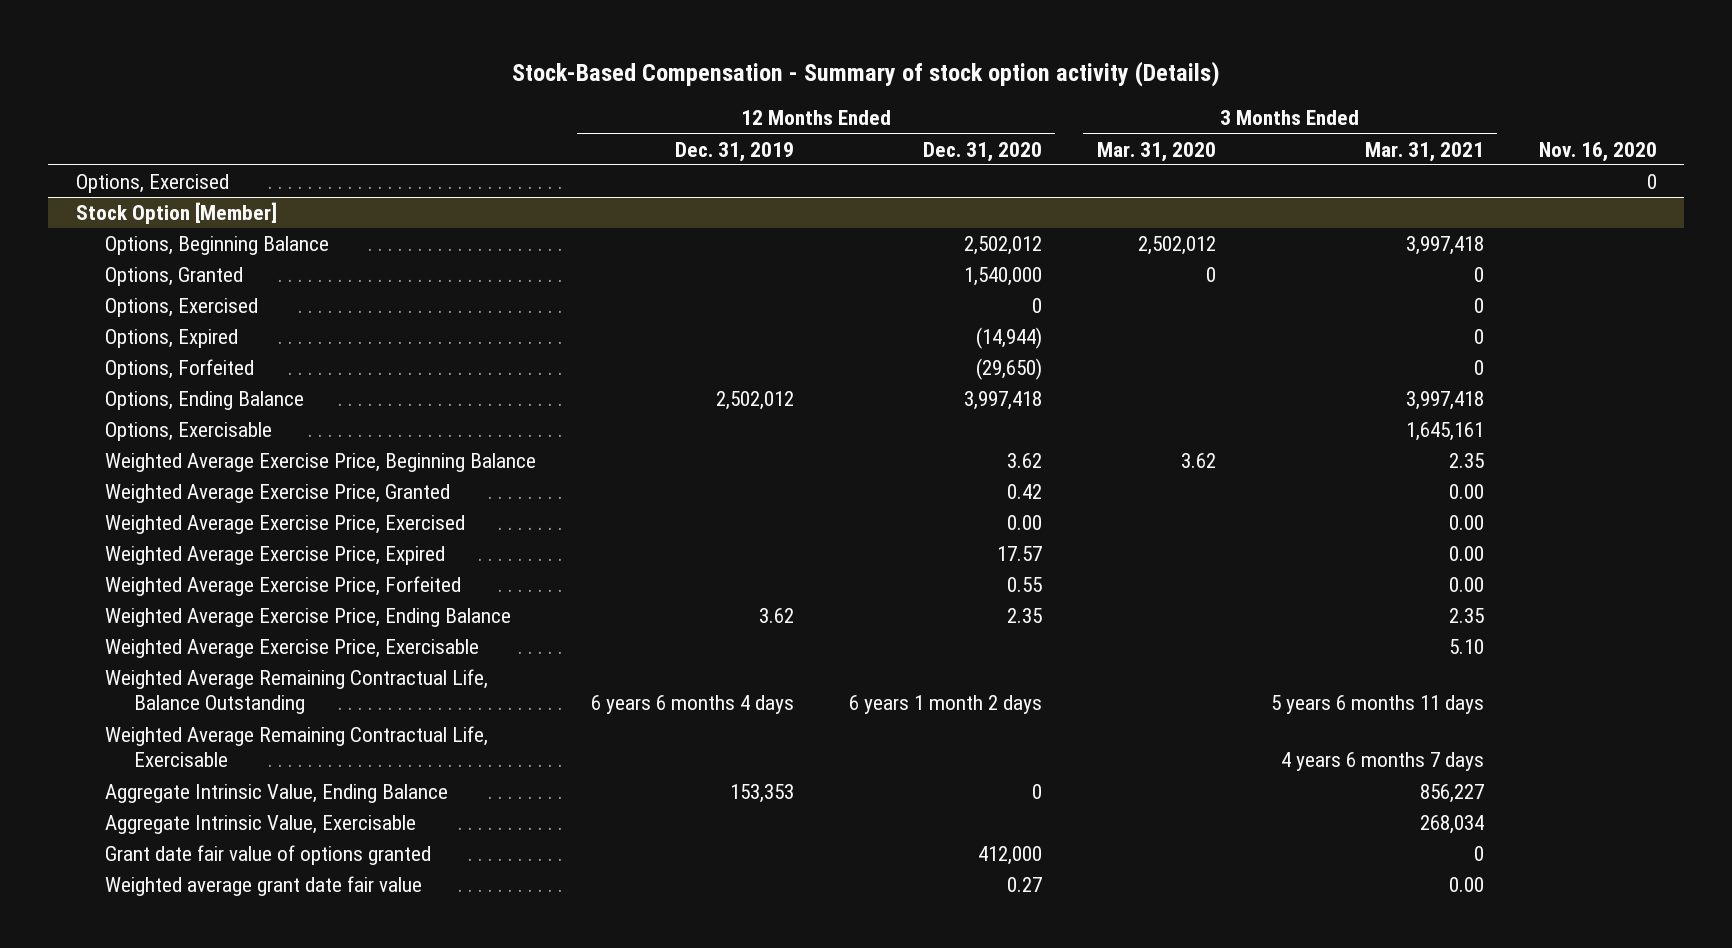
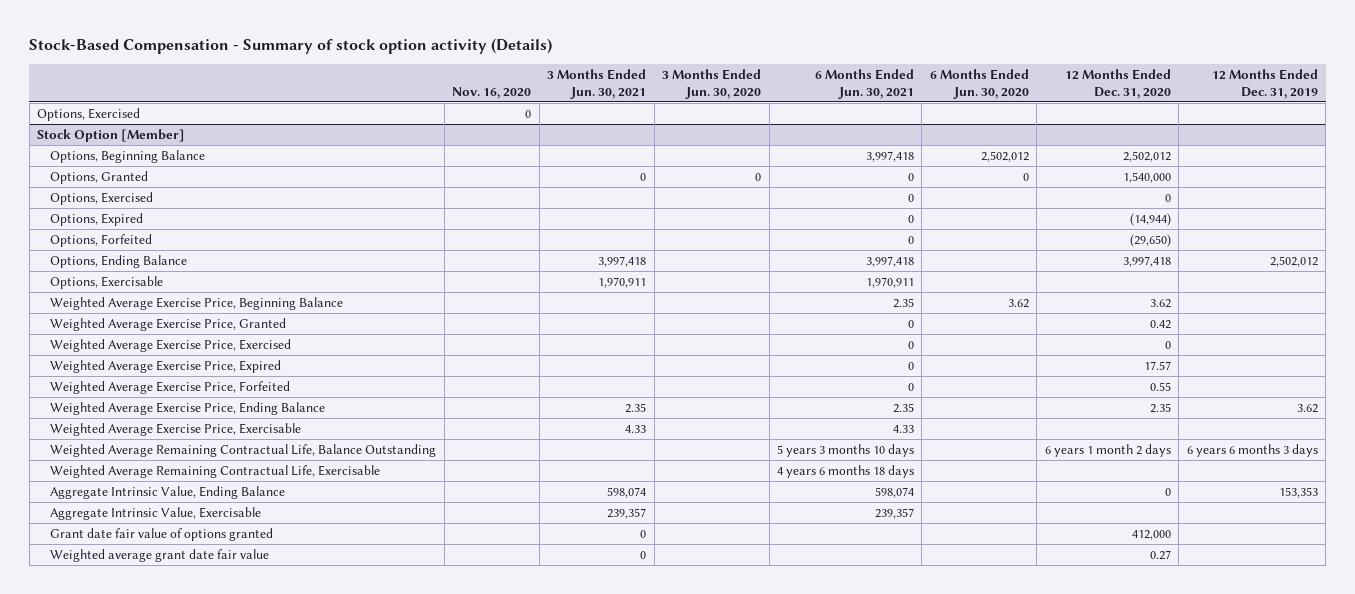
- | 12 Months Ended Dec. 31, 2019 | 12 Months Ended Dec. 31, 2020 | 3 Months Ended Mar. 31, 2020 | 3 Months Ended Mar. 31, 2021 | Nov. 16, 2020
+ | Nov. 16, 2020 | 3 Months Ended Jun. 30, 2021 | 3 Months Ended Jun. 30, 2020 | 6 Months Ended Jun. 30, 2021 | 6 Months Ended Jun. 30, 2020 | 12 Months Ended Dec. 31, 2020 | 12 Months Ended Dec. 31, 2019
@ Stock Option [Member]
- Weighted Average Exercise Price, Exercised | | 0.00 | | 0.00 |
+ Weighted Average Exercise Price, Exercised | | | | 0 | | 0 |
- Weighted Average Remaining Contractual Life, Balance Outstanding | 6 years 6 months 4 days | 6 years 1 month 2 days | | 5 years 6 months 11 days |
+ Weighted Average Remaining Contractual Life, Balance Outstanding | | | | 5 years 3 months 10 days | | 6 years 1 month 2 days | 6 years 6 months 3 days

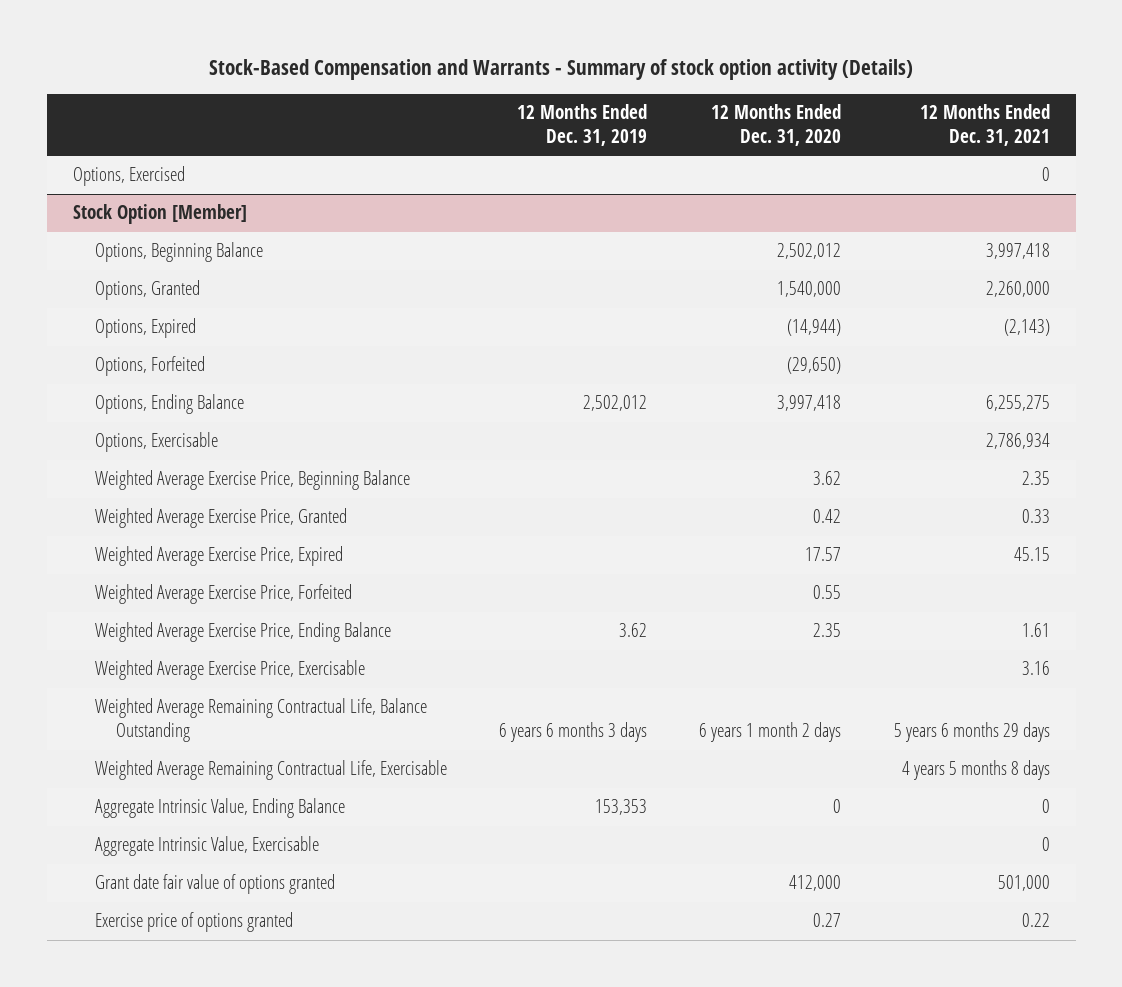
- Stock-Based Compensation - Summary of stock option activity (Details)
+ Stock-Based Compensation and Warrants - Summary of stock option activity (Details)
- | Nov. 16, 2020 | 3 Months Ended Jun. 30, 2021 | 3 Months Ended Jun. 30, 2020 | 6 Months Ended Jun. 30, 2021 | 6 Months Ended Jun. 30, 2020 | 12 Months Ended Dec. 31, 2020 | 12 Months Ended Dec. 31, 2019
+ | 12 Months Ended Dec. 31, 2019 | 12 Months Ended Dec. 31, 2020 | 12 Months Ended Dec. 31, 2021
@ Stock Option [Member]
- Options, Exercised | | | | 0 | | 0 |
- Weighted Average Exercise Price, Exercised | | | | 0 | | 0 |
- Weighted average grant date fair value | | 0 | | | | 0.27 |
+ Exercise price of options granted | | 0.27 | 0.22

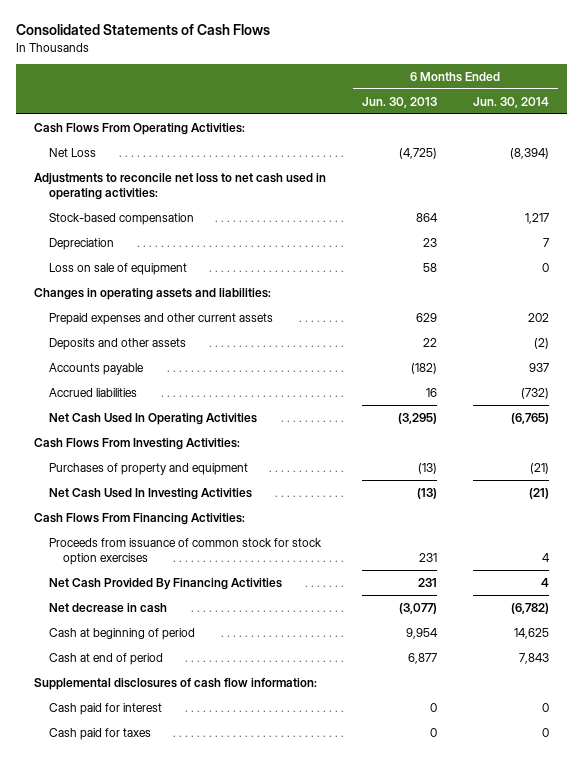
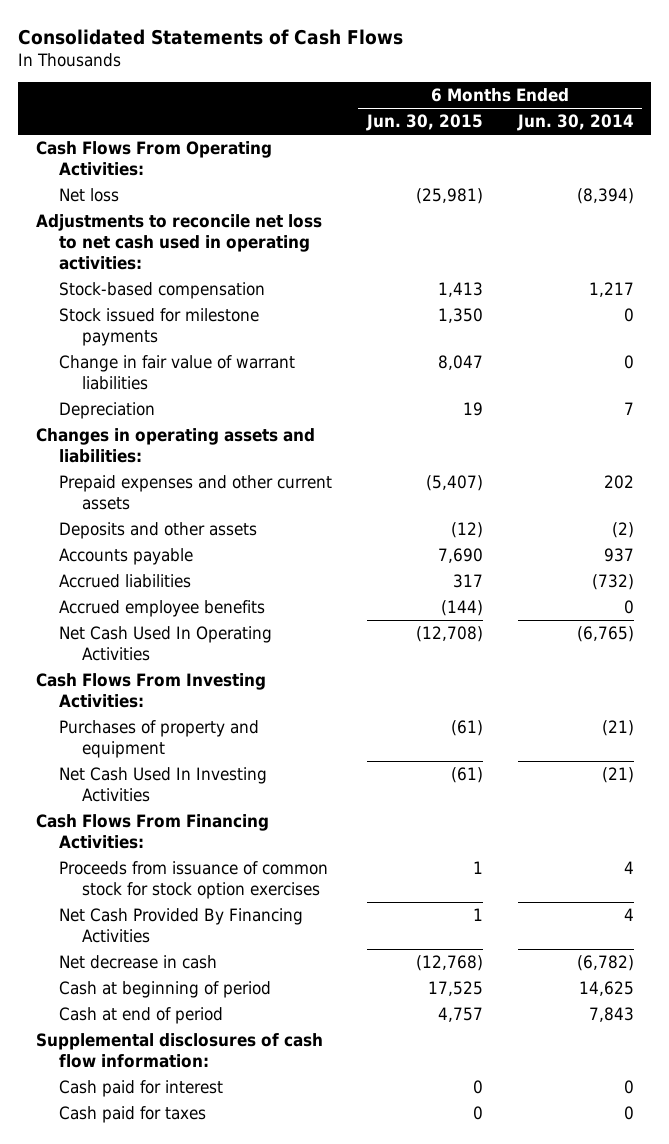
- | 6 Months Ended Jun. 30, 2013 | 6 Months Ended Jun. 30, 2014
+ | 6 Months Ended Jun. 30, 2015 | 6 Months Ended Jun. 30, 2014
- Net Loss | (4,725) | (8,394)
+ Net loss | (25,981) | (8,394)
+ Stock issued for milestone payments | 1,350 | 0
+ Change in fair value of warrant liabilities | 8,047 | 0
- Loss on sale of equipment | 58 | 0
+ Accrued employee benefits | (144) | 0

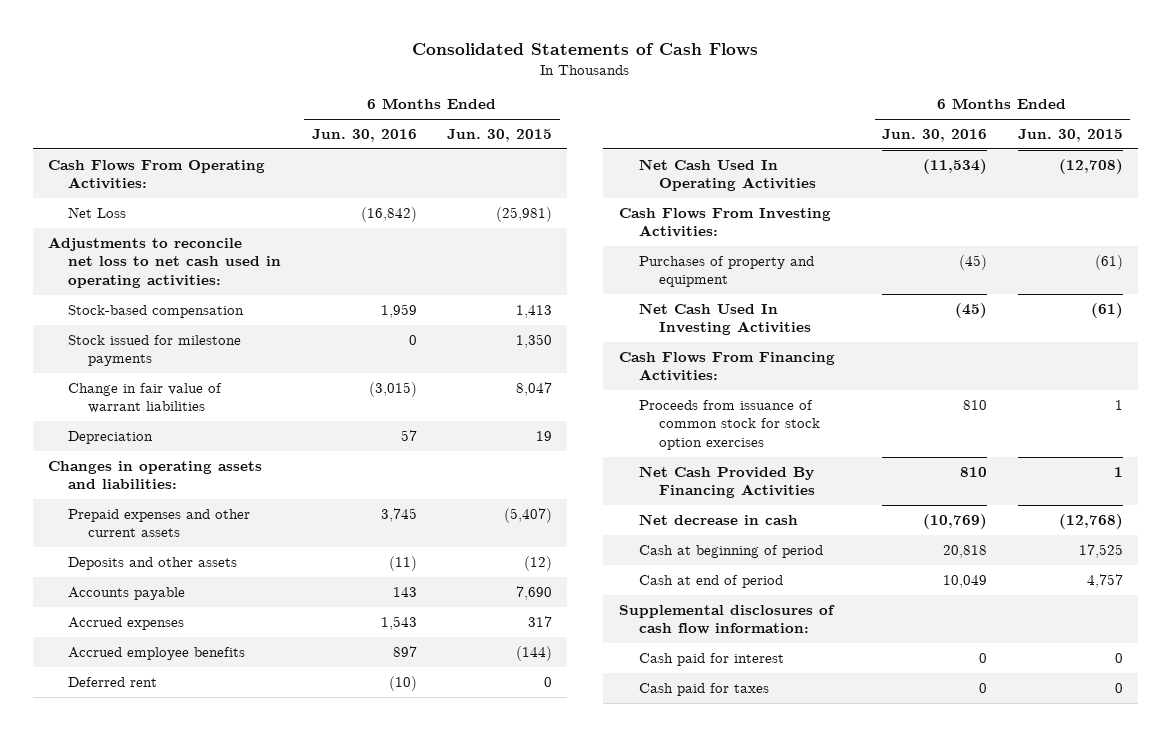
- | 6 Months Ended Jun. 30, 2015 | 6 Months Ended Jun. 30, 2014
+ | 6 Months Ended Jun. 30, 2016 | 6 Months Ended Jun. 30, 2015
- Net loss | (25,981) | (8,394)
+ Net Loss | (16,842) | (25,981)
- Accrued liabilities | 317 | (732)
+ Accrued expenses | 1,543 | 317
+ Deferred rent | (10) | 0

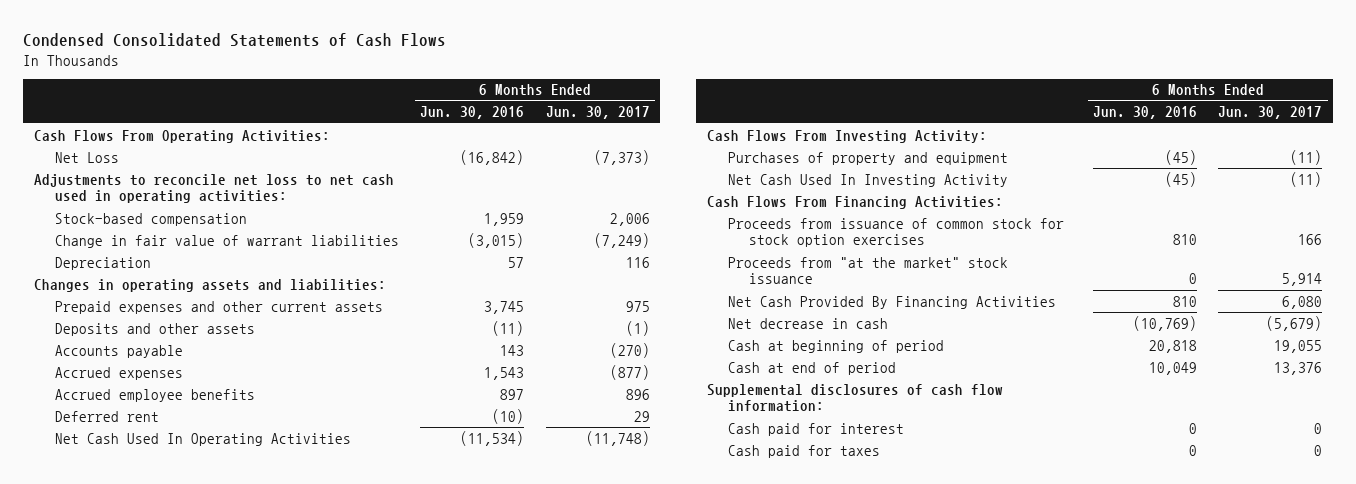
- Consolidated Statements of Cash Flows
+ Condensed Consolidated Statements of Cash Flows
- | 6 Months Ended Jun. 30, 2016 | 6 Months Ended Jun. 30, 2015
+ | 6 Months Ended Jun. 30, 2016 | 6 Months Ended Jun. 30, 2017
- Stock issued for milestone payments | 0 | 1,350
- Cash Flows From Investing Activities:
+ Cash Flows From Investing Activity:
- Net Cash Used In Investing Activities | (45) | (61)
+ Net Cash Used In Investing Activity | (45) | (11)
+ Proceeds from "at the market" stock issuance | 0 | 5,914

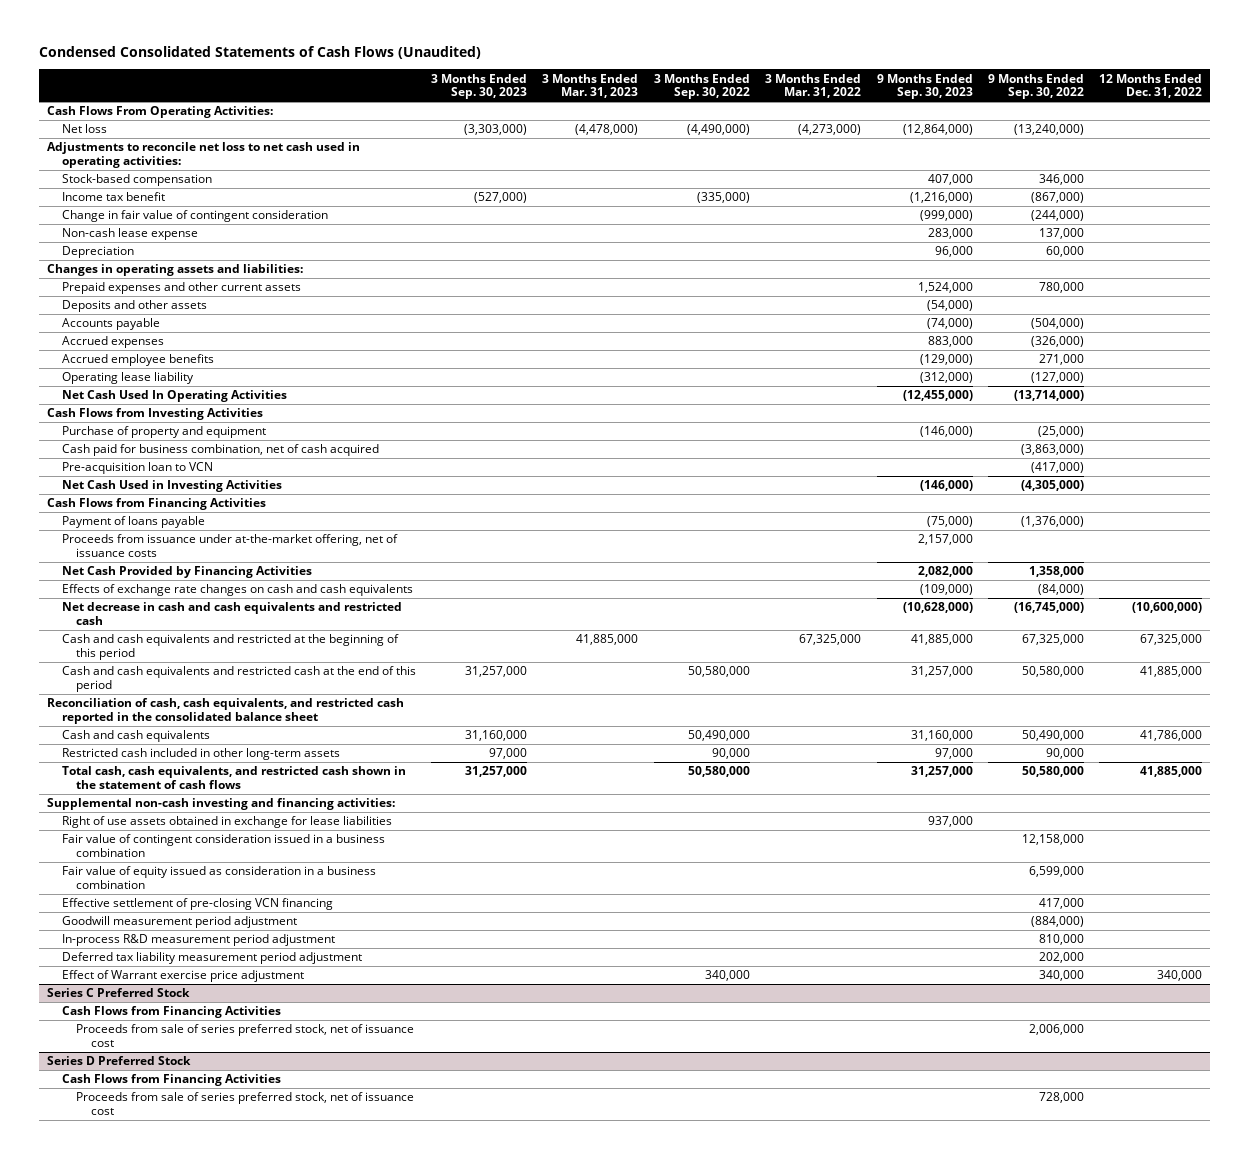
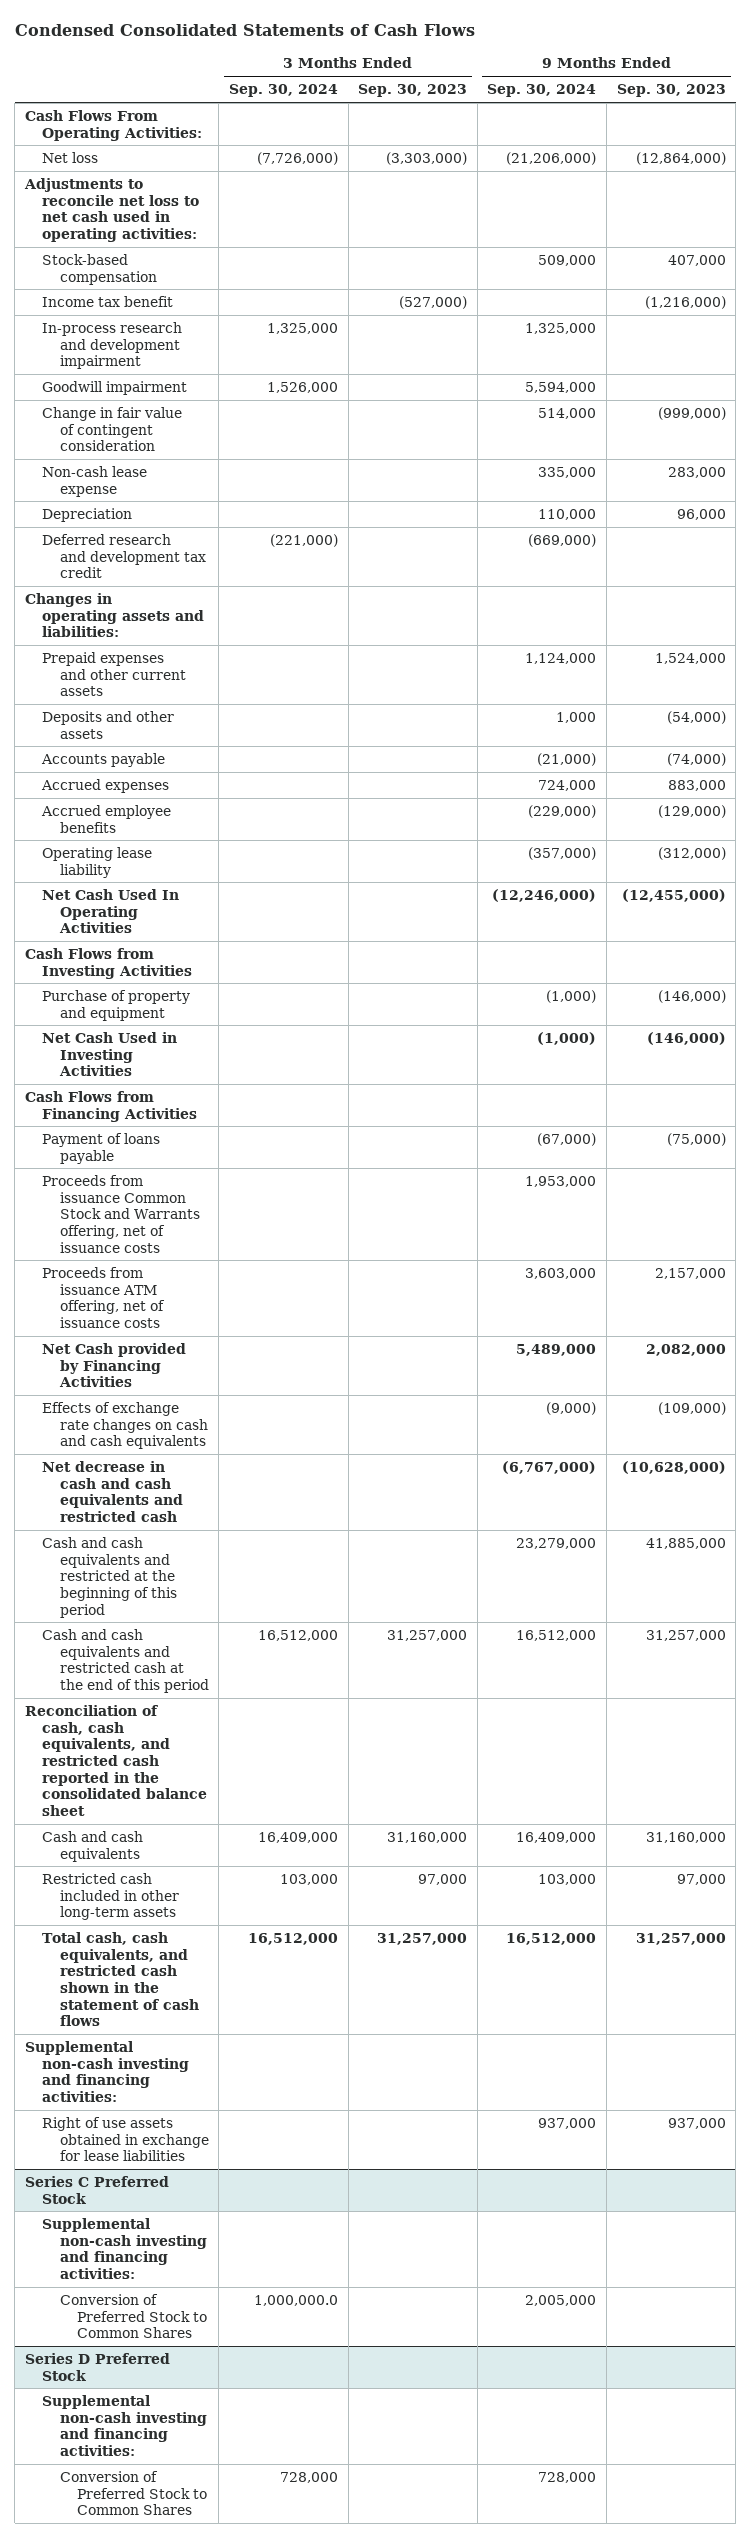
- Condensed Consolidated Statements of Cash Flows (Unaudited)
+ Condensed Consolidated Statements of Cash Flows
- | 3 Months Ended Sep. 30, 2023 | 3 Months Ended Mar. 31, 2023 | 3 Months Ended Sep. 30, 2022 | 3 Months Ended Mar. 31, 2022 | 9 Months Ended Sep. 30, 2023 | 9 Months Ended Sep. 30, 2022 | 12 Months Ended Dec. 31, 2022
+ | 3 Months Ended Sep. 30, 2024 | 3 Months Ended Sep. 30, 2023 | 9 Months Ended Sep. 30, 2024 | 9 Months Ended Sep. 30, 2023
+ In-process research and development impairment | 1,325,000 | | 1,325,000 |
+ Goodwill impairment | 1,526,000 | | 5,594,000 |
+ Deferred research and development tax credit | (221,000) | | (669,000) |
- Cash paid for business combination, net of cash acquired | | | | | | (3,863,000) |
- Pre-acquisition loan to VCN | | | | | | (417,000) |
- Proceeds from issuance under at-the-market offering, net of issuance costs | | | | | 2,157,000 | |
- Net Cash Provided by Financing Activities | | | | | 2,082,000 | 1,358,000 |
+ Proceeds from issuance Common Stock and Warrants offering, net of issuance costs | | | 1,953,000 |
+ Proceeds from issuance ATM offering, net of issuance costs | | | 3,603,000 | 2,157,000
+ Net Cash provided by Financing Activities | | | 5,489,000 | 2,082,000
- Fair value of contingent consideration issued in a business combination | | | | | | 12,158,000 |
- Fair value of equity issued as consideration in a business combination | | | | | | 6,599,000 |
- Effective settlement of pre-closing VCN financing | | | | | | 417,000 |
- Goodwill measurement period adjustment | | | | | | (884,000) |
- In-process R&D measurement period adjustment | | | | | | 810,000 |
- Deferred tax liability measurement period adjustment | | | | | | 202,000 |
- Effect of Warrant exercise price adjustment | | | 340,000 | | | 340,000 | 340,000
@ Series C Preferred Stock
- Cash Flows from Financing Activities
- Proceeds from sale of series preferred stock, net of issuance cost | | | | | | 2,006,000 |
+ Supplemental non-cash investing and financing activities:
+ Conversion of Preferred Stock to Common Shares | 1,000,000.0 | | 2,005,000 |
@ Series D Preferred Stock
- Cash Flows from Financing Activities
- Proceeds from sale of series preferred stock, net of issuance cost | | | | | | 728,000 |
+ Supplemental non-cash investing and financing activities:
+ Conversion of Preferred Stock to Common Shares | 728,000 | | 728,000 |

